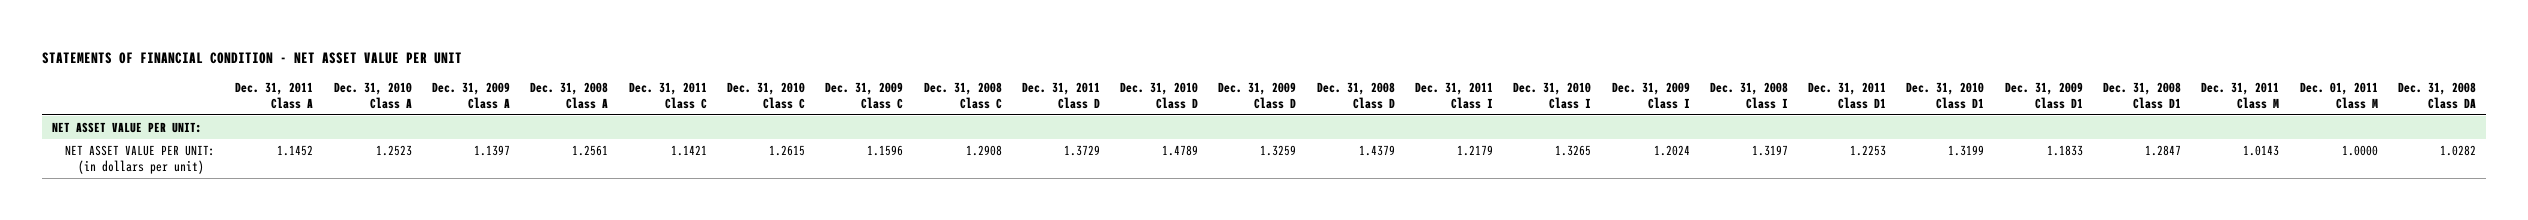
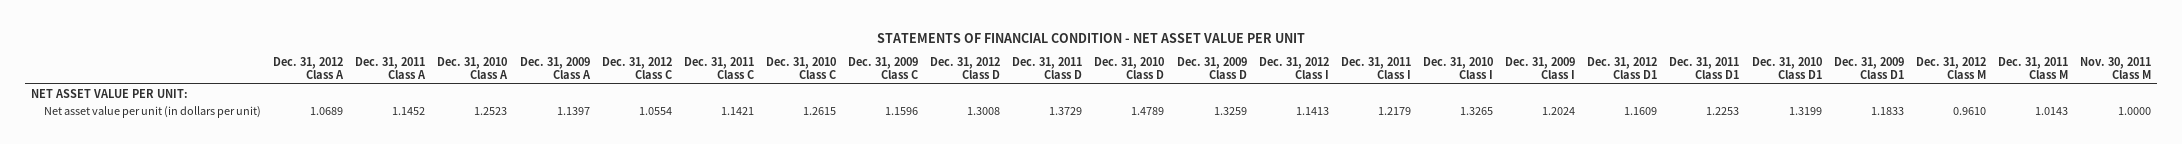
- | Dec. 31, 2011 Class A | Dec. 31, 2010 Class A | Dec. 31, 2009 Class A | Dec. 31, 2008 Class A | Dec. 31, 2011 Class C | Dec. 31, 2010 Class C | Dec. 31, 2009 Class C | Dec. 31, 2008 Class C | Dec. 31, 2011 Class D | Dec. 31, 2010 Class D | Dec. 31, 2009 Class D | Dec. 31, 2008 Class D | Dec. 31, 2011 Class I | Dec. 31, 2010 Class I | Dec. 31, 2009 Class I | Dec. 31, 2008 Class I | Dec. 31, 2011 Class D1 | Dec. 31, 2010 Class D1 | Dec. 31, 2009 Class D1 | Dec. 31, 2008 Class D1 | Dec. 31, 2011 Class M | Dec. 01, 2011 Class M | Dec. 31, 2008 Class DA
+ | Dec. 31, 2012 Class A | Dec. 31, 2011 Class A | Dec. 31, 2010 Class A | Dec. 31, 2009 Class A | Dec. 31, 2012 Class C | Dec. 31, 2011 Class C | Dec. 31, 2010 Class C | Dec. 31, 2009 Class C | Dec. 31, 2012 Class D | Dec. 31, 2011 Class D | Dec. 31, 2010 Class D | Dec. 31, 2009 Class D | Dec. 31, 2012 Class I | Dec. 31, 2011 Class I | Dec. 31, 2010 Class I | Dec. 31, 2009 Class I | Dec. 31, 2012 Class D1 | Dec. 31, 2011 Class D1 | Dec. 31, 2010 Class D1 | Dec. 31, 2009 Class D1 | Dec. 31, 2012 Class M | Dec. 31, 2011 Class M | Nov. 30, 2011 Class M
- NET ASSET VALUE PER UNIT: (in dollars per unit) | 1.1452 | 1.2523 | 1.1397 | 1.2561 | 1.1421 | 1.2615 | 1.1596 | 1.2908 | 1.3729 | 1.4789 | 1.3259 | 1.4379 | 1.2179 | 1.3265 | 1.2024 | 1.3197 | 1.2253 | 1.3199 | 1.1833 | 1.2847 | 1.0143 | 1.0000 | 1.0282
+ Net asset value per unit (in dollars per unit) | 1.0689 | 1.1452 | 1.2523 | 1.1397 | 1.0554 | 1.1421 | 1.2615 | 1.1596 | 1.3008 | 1.3729 | 1.4789 | 1.3259 | 1.1413 | 1.2179 | 1.3265 | 1.2024 | 1.1609 | 1.2253 | 1.3199 | 1.1833 | 0.9610 | 1.0143 | 1.0000

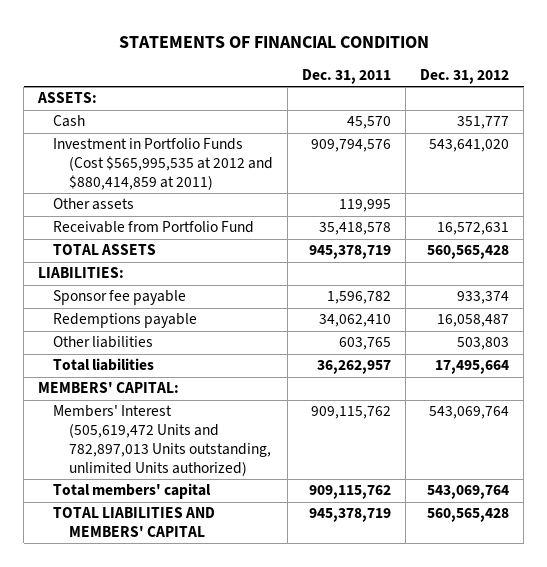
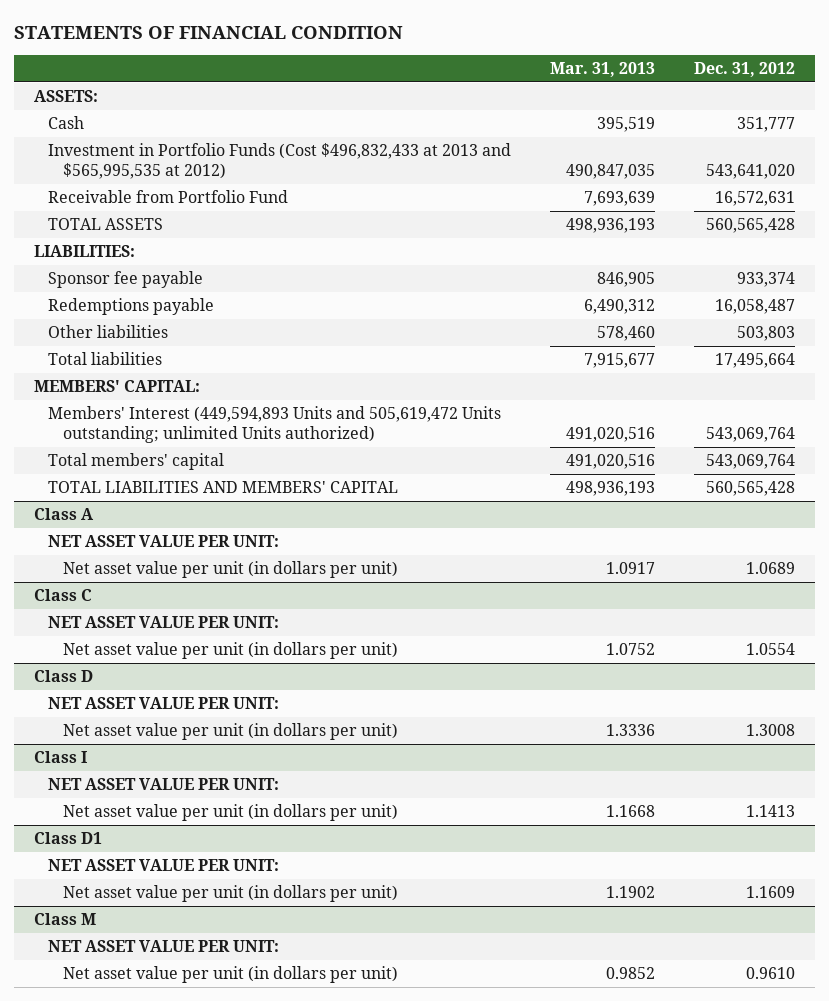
- | Dec. 31, 2011 | Dec. 31, 2012
+ | Mar. 31, 2013 | Dec. 31, 2012
- Investment in Portfolio Funds (Cost $565,995,535 at 2012 and $880,414,859 at 2011) | 909,794,576 | 543,641,020
- Other assets | 119,995 |
+ Investment in Portfolio Funds (Cost $496,832,433 at 2013 and $565,995,535 at 2012) | 490,847,035 | 543,641,020
- Members' Interest (505,619,472 Units and 782,897,013 Units outstanding, unlimited Units authorized) | 909,115,762 | 543,069,764
+ Members' Interest (449,594,893 Units and 505,619,472 Units outstanding; unlimited Units authorized) | 491,020,516 | 543,069,764
+ Class A
+ NET ASSET VALUE PER UNIT:
+ Net asset value per unit (in dollars per unit) | 1.0917 | 1.0689
+ Class C
+ NET ASSET VALUE PER UNIT:
+ Net asset value per unit (in dollars per unit) | 1.0752 | 1.0554
+ Class D
+ NET ASSET VALUE PER UNIT:
+ Net asset value per unit (in dollars per unit) | 1.3336 | 1.3008
+ Class I
+ NET ASSET VALUE PER UNIT:
+ Net asset value per unit (in dollars per unit) | 1.1668 | 1.1413
+ Class D1
+ NET ASSET VALUE PER UNIT:
+ Net asset value per unit (in dollars per unit) | 1.1902 | 1.1609
+ Class M
+ NET ASSET VALUE PER UNIT:
+ Net asset value per unit (in dollars per unit) | 0.9852 | 0.9610

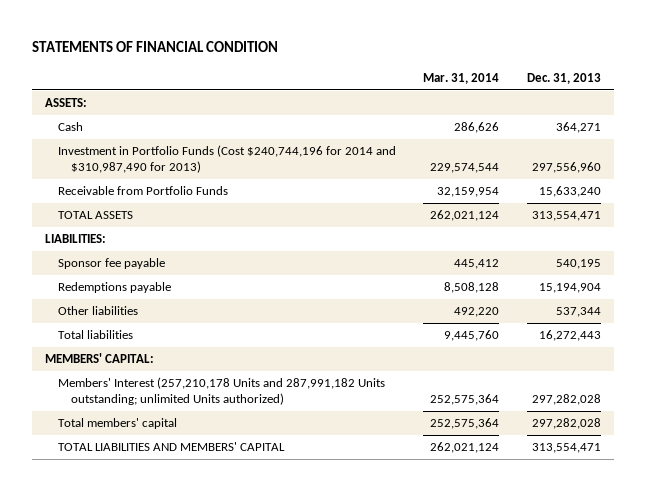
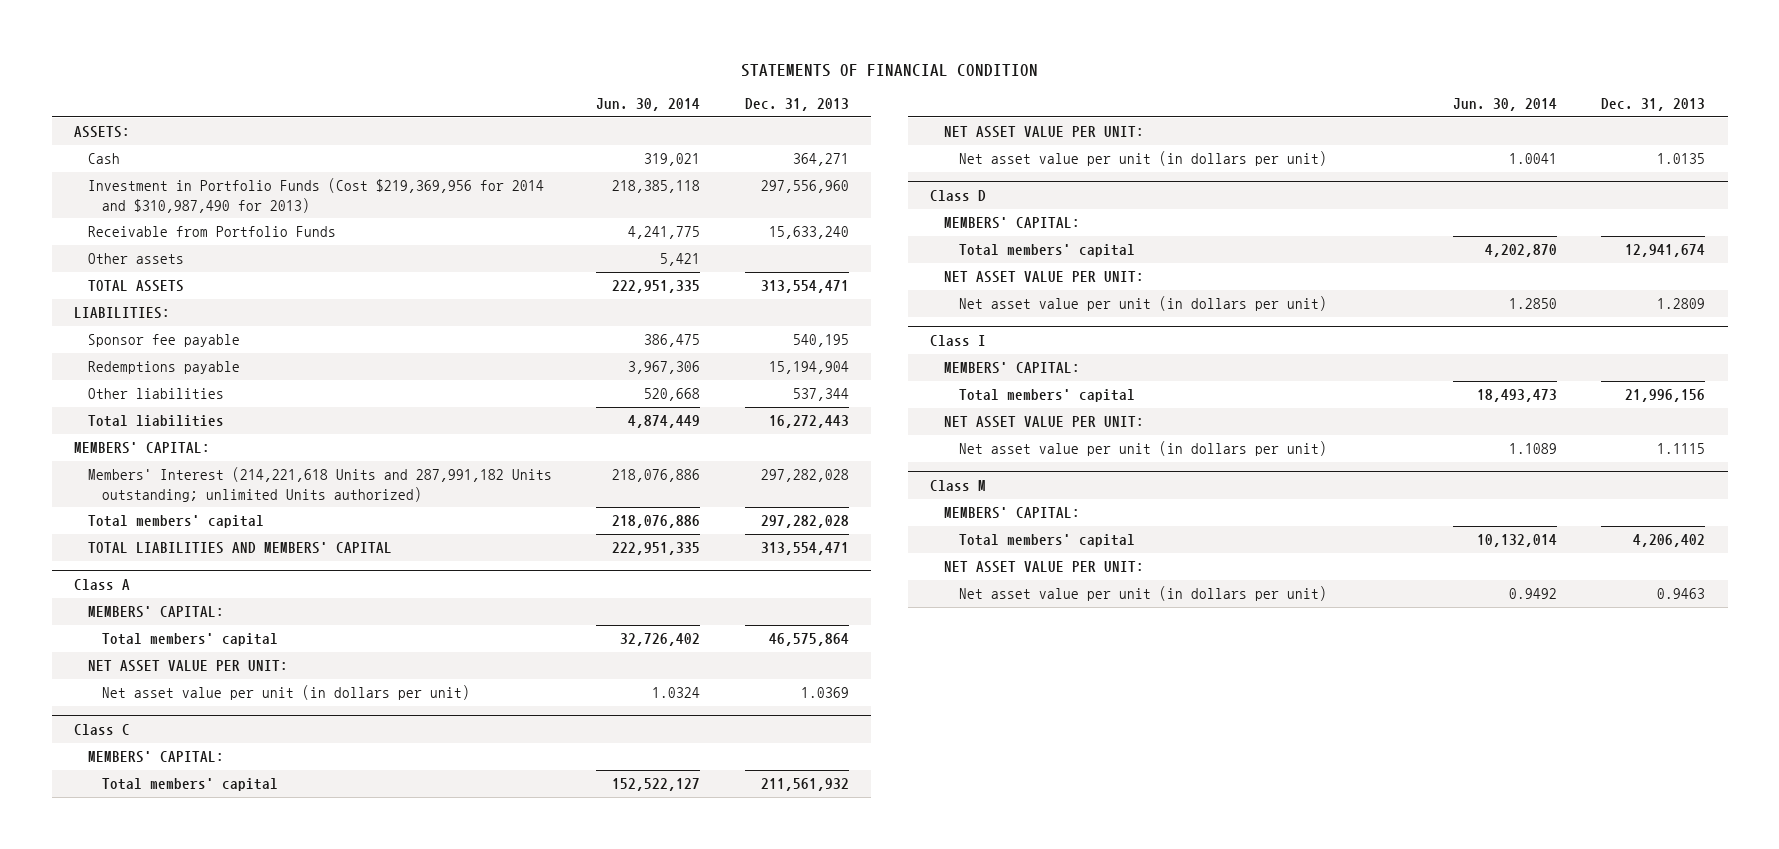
- | Mar. 31, 2014 | Dec. 31, 2013
+ | Jun. 30, 2014 | Dec. 31, 2013
- Investment in Portfolio Funds (Cost $240,744,196 for 2014 and $310,987,490 for 2013) | 229,574,544 | 297,556,960
+ Investment in Portfolio Funds (Cost $219,369,956 for 2014 and $310,987,490 for 2013) | 218,385,118 | 297,556,960
+ Other assets | 5,421 |
- Members' Interest (257,210,178 Units and 287,991,182 Units outstanding; unlimited Units authorized) | 252,575,364 | 297,282,028
+ Members' Interest (214,221,618 Units and 287,991,182 Units outstanding; unlimited Units authorized) | 218,076,886 | 297,282,028
+ Class A
+ MEMBERS' CAPITAL:
+ Total members' capital | 32,726,402 | 46,575,864
+ NET ASSET VALUE PER UNIT:
+ Net asset value per unit (in dollars per unit) | 1.0324 | 1.0369
+ Class C
+ MEMBERS' CAPITAL:
+ Total members' capital | 152,522,127 | 211,561,932
+ NET ASSET VALUE PER UNIT:
+ Net asset value per unit (in dollars per unit) | 1.0041 | 1.0135
+ Class D
+ MEMBERS' CAPITAL:
+ Total members' capital | 4,202,870 | 12,941,674
+ NET ASSET VALUE PER UNIT:
+ Net asset value per unit (in dollars per unit) | 1.2850 | 1.2809
+ Class I
+ MEMBERS' CAPITAL:
+ Total members' capital | 18,493,473 | 21,996,156
+ NET ASSET VALUE PER UNIT:
+ Net asset value per unit (in dollars per unit) | 1.1089 | 1.1115
+ Class M
+ MEMBERS' CAPITAL:
+ Total members' capital | 10,132,014 | 4,206,402
+ NET ASSET VALUE PER UNIT:
+ Net asset value per unit (in dollars per unit) | 0.9492 | 0.9463

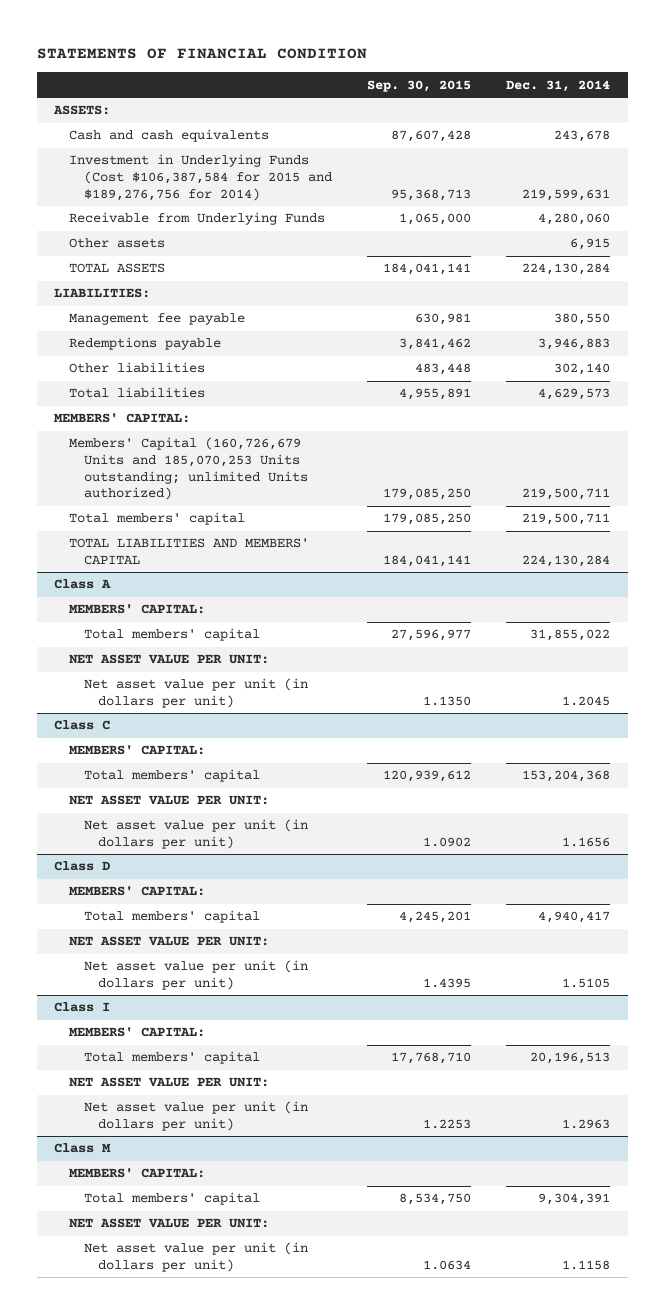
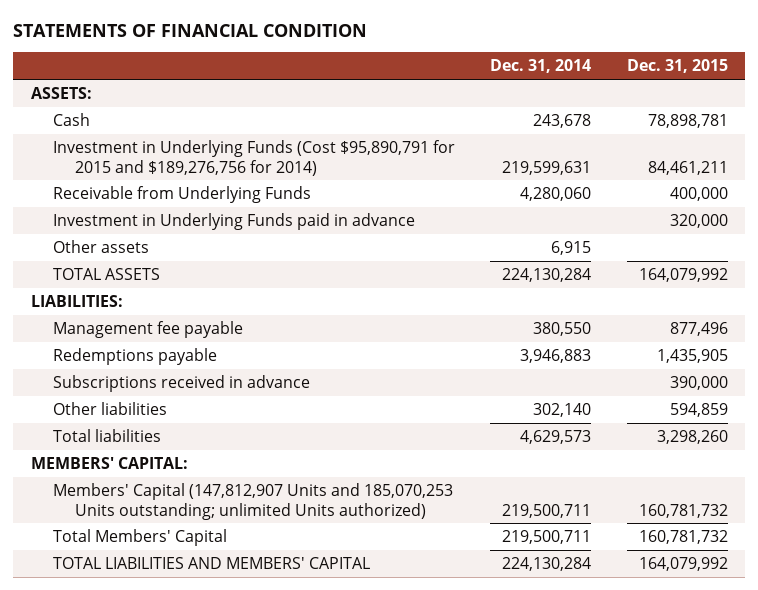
- | Sep. 30, 2015 | Dec. 31, 2014
+ | Dec. 31, 2014 | Dec. 31, 2015
- Cash and cash equivalents | 87,607,428 | 243,678
- Investment in Underlying Funds (Cost $106,387,584 for 2015 and $189,276,756 for 2014) | 95,368,713 | 219,599,631
+ Cash | 243,678 | 78,898,781
+ Investment in Underlying Funds (Cost $95,890,791 for 2015 and $189,276,756 for 2014) | 219,599,631 | 84,461,211
+ Investment in Underlying Funds paid in advance | | 320,000
+ Subscriptions received in advance | | 390,000
- Members' Capital (160,726,679 Units and 185,070,253 Units outstanding; unlimited Units authorized) | 179,085,250 | 219,500,711
- Total members' capital | 179,085,250 | 219,500,711
+ Members' Capital (147,812,907 Units and 185,070,253 Units outstanding; unlimited Units authorized) | 219,500,711 | 160,781,732
+ Total Members' Capital | 219,500,711 | 160,781,732
- Class A
- MEMBERS' CAPITAL:
- Total members' capital | 27,596,977 | 31,855,022
- NET ASSET VALUE PER UNIT:
- Net asset value per unit (in dollars per unit) | 1.1350 | 1.2045
- Class C
- MEMBERS' CAPITAL:
- Total members' capital | 120,939,612 | 153,204,368
- NET ASSET VALUE PER UNIT:
- Net asset value per unit (in dollars per unit) | 1.0902 | 1.1656
- Class D
- MEMBERS' CAPITAL:
- Total members' capital | 4,245,201 | 4,940,417
- NET ASSET VALUE PER UNIT:
- Net asset value per unit (in dollars per unit) | 1.4395 | 1.5105
- Class I
- MEMBERS' CAPITAL:
- Total members' capital | 17,768,710 | 20,196,513
- NET ASSET VALUE PER UNIT:
- Net asset value per unit (in dollars per unit) | 1.2253 | 1.2963
- Class M
- MEMBERS' CAPITAL:
- Total members' capital | 8,534,750 | 9,304,391
- NET ASSET VALUE PER UNIT:
- Net asset value per unit (in dollars per unit) | 1.0634 | 1.1158

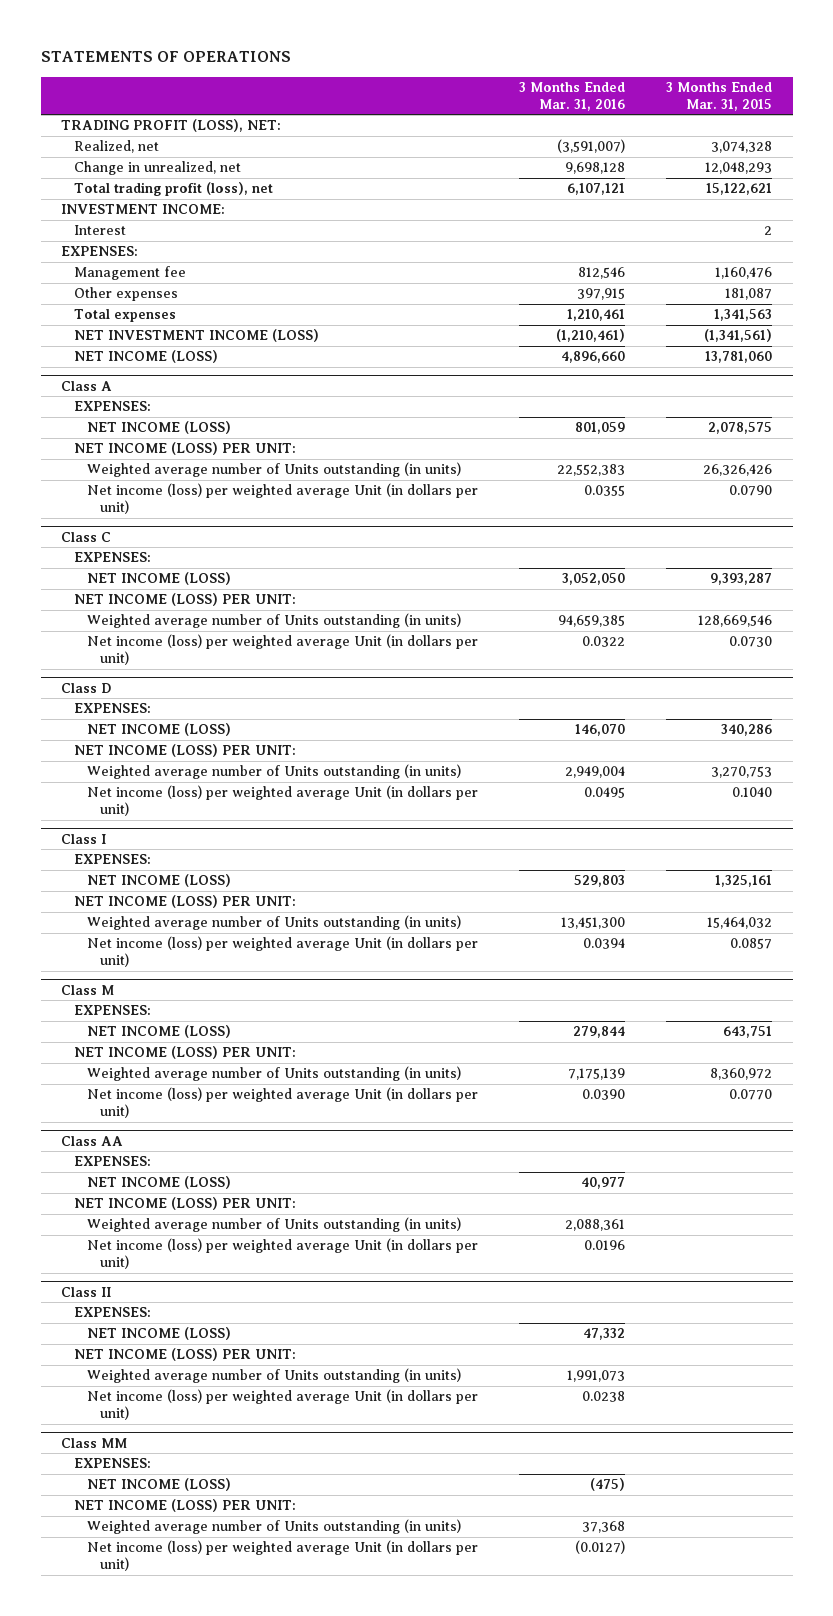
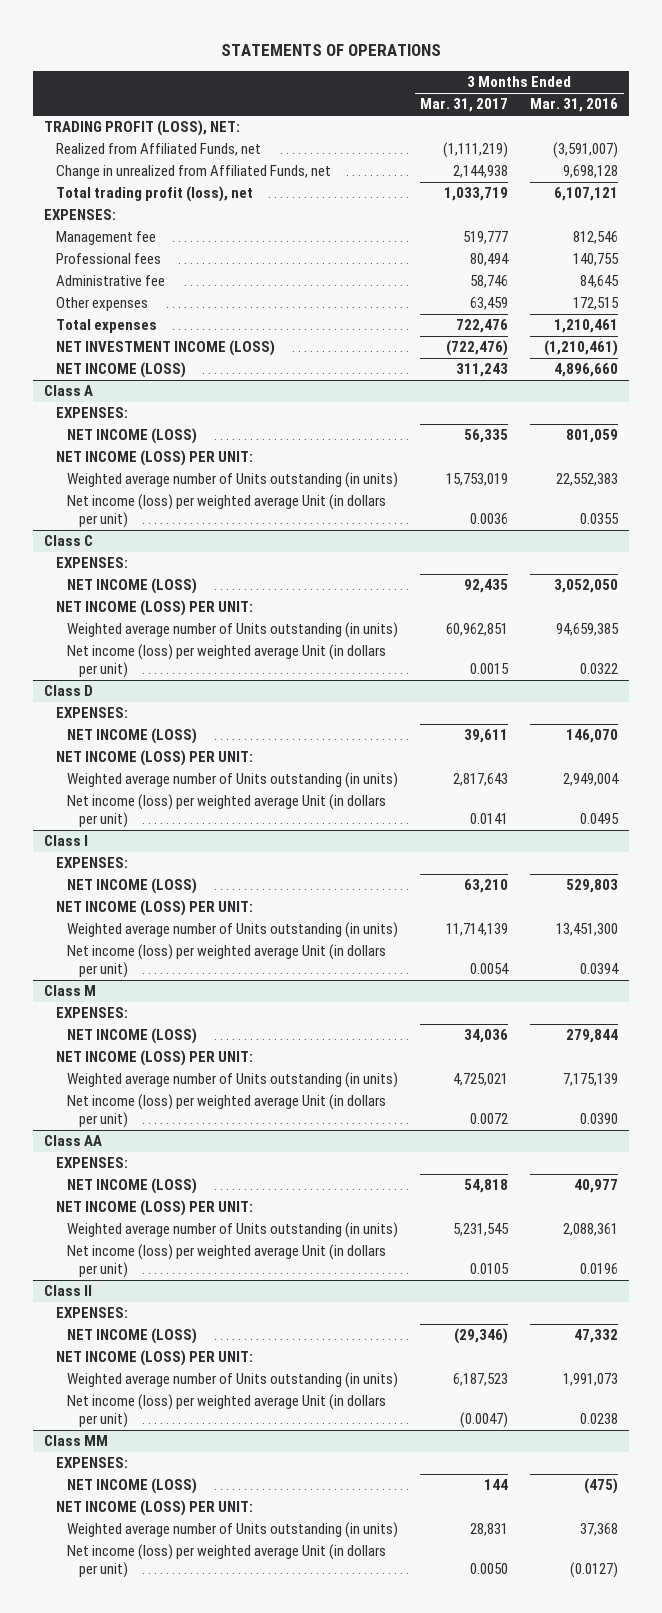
- | 3 Months Ended Mar. 31, 2016 | 3 Months Ended Mar. 31, 2015
+ | 3 Months Ended Mar. 31, 2017 | 3 Months Ended Mar. 31, 2016
- Realized, net | (3,591,007) | 3,074,328
- Change in unrealized, net | 9,698,128 | 12,048,293
+ Realized from Affiliated Funds, net | (1,111,219) | (3,591,007)
+ Change in unrealized from Affiliated Funds, net | 2,144,938 | 9,698,128
- INVESTMENT INCOME:
- Interest | | 2
- Other expenses | 397,915 | 181,087
+ Professional fees | 80,494 | 140,755
+ Administrative fee | 58,746 | 84,645
+ Other expenses | 63,459 | 172,515

